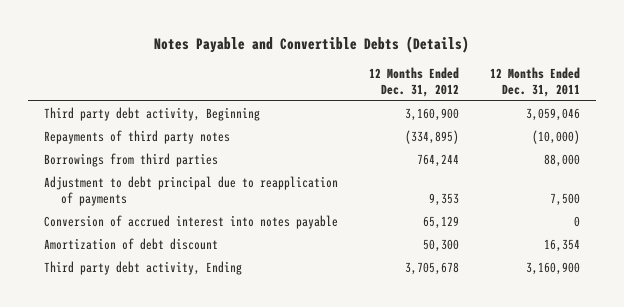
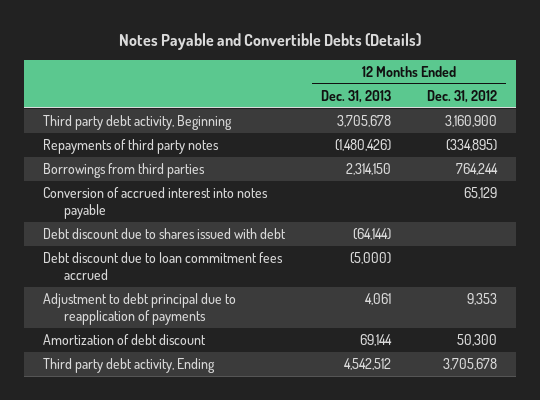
- | 12 Months Ended Dec. 31, 2012 | 12 Months Ended Dec. 31, 2011
+ | 12 Months Ended Dec. 31, 2013 | 12 Months Ended Dec. 31, 2012
+ Debt discount due to shares issued with debt | (64,144) |
+ Debt discount due to loan commitment fees accrued | (5,000) |
moved down: Adjustment to debt principal due to reapplication of payments | 4,061 | 9,353

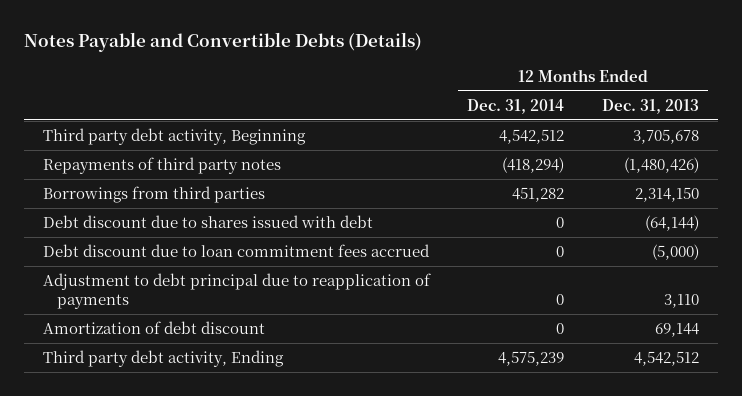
- | 12 Months Ended Dec. 31, 2013 | 12 Months Ended Dec. 31, 2012
+ | 12 Months Ended Dec. 31, 2014 | 12 Months Ended Dec. 31, 2013
- Conversion of accrued interest into notes payable | | 65,129
- Adjustment to debt principal due to reapplication of payments | 4,061 | 9,353
+ Adjustment to debt principal due to reapplication of payments | 0 | 3,110

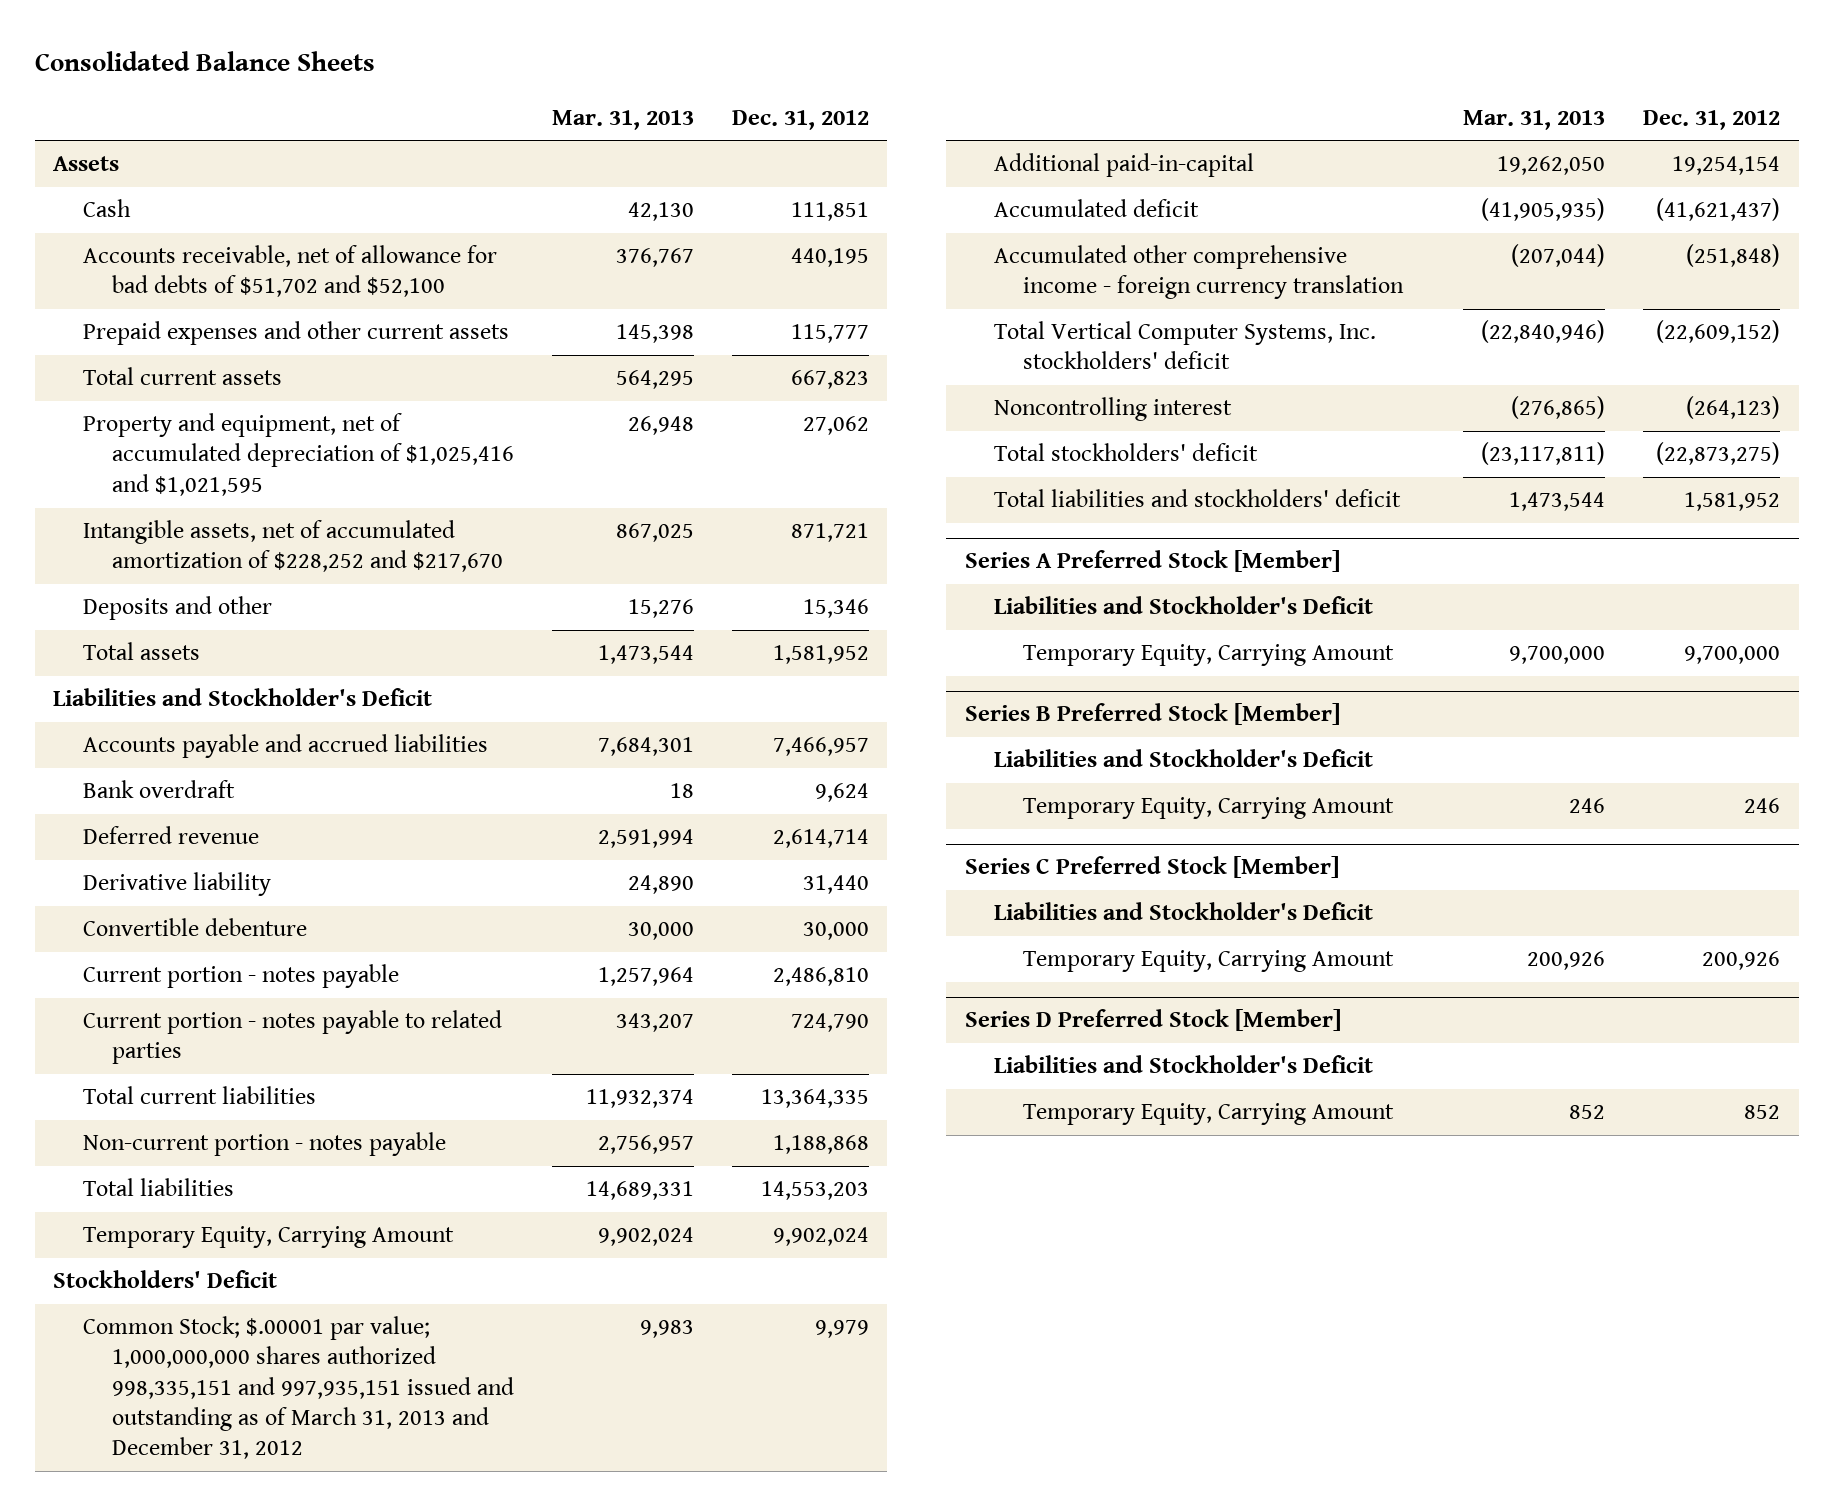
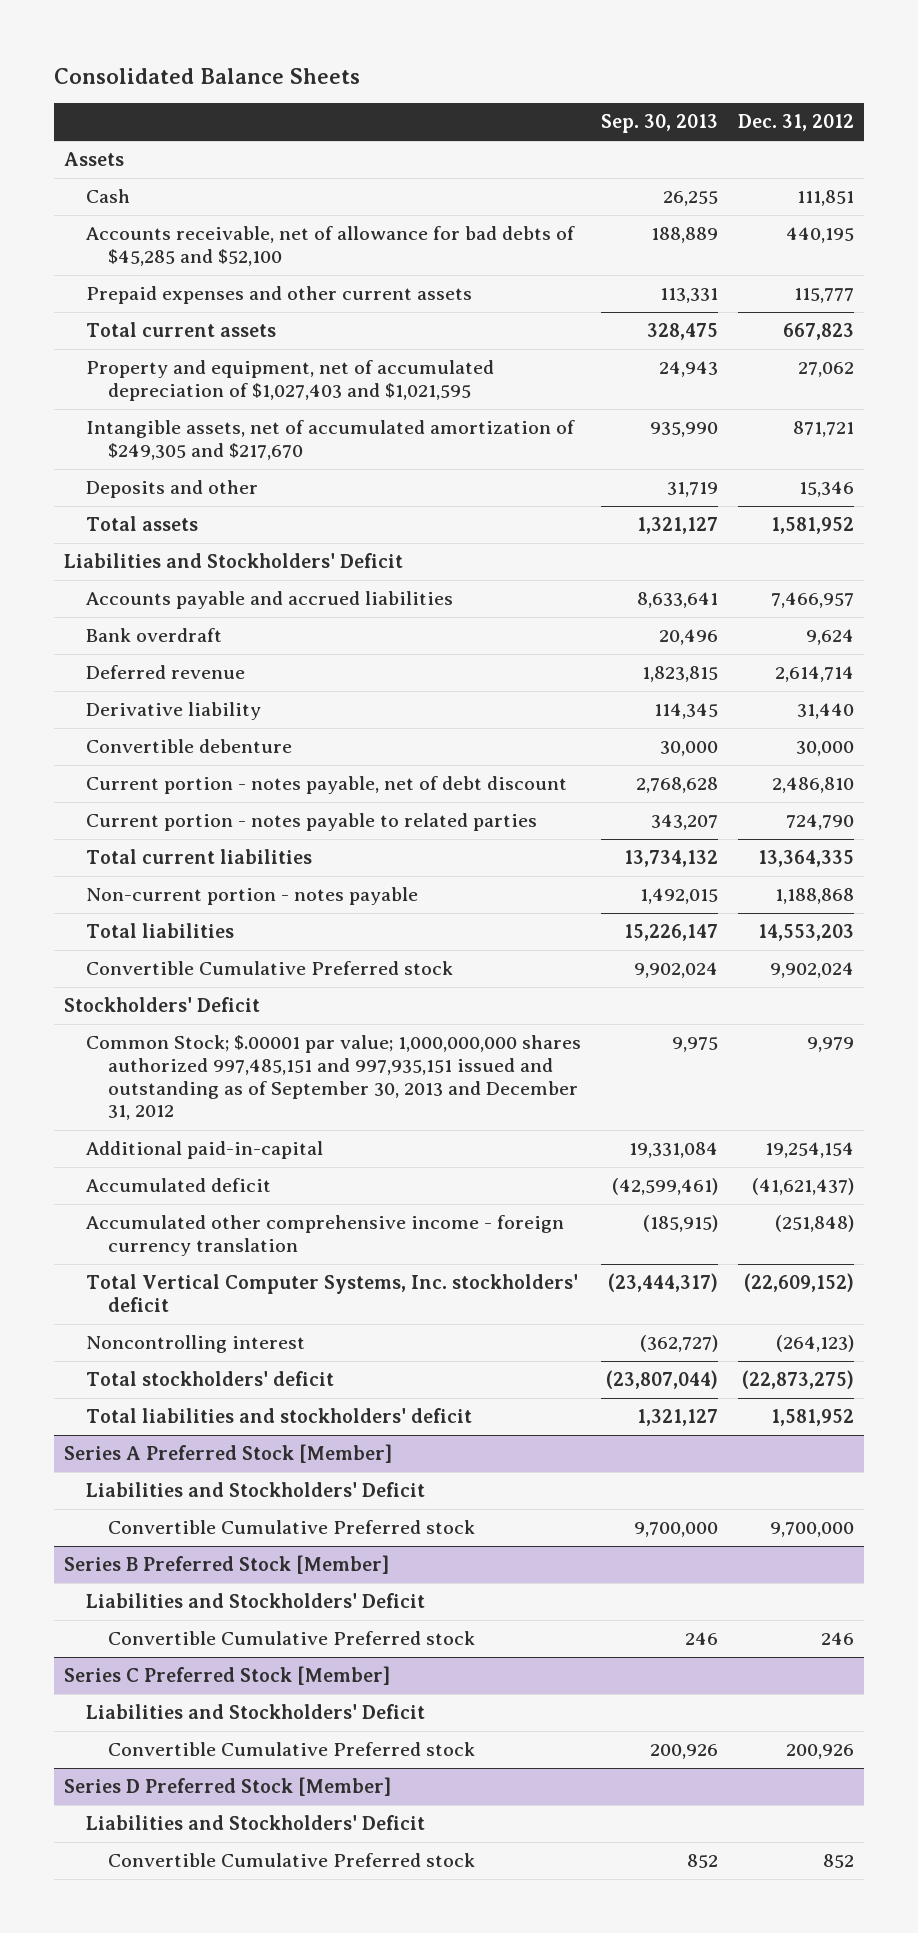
- | Mar. 31, 2013 | Dec. 31, 2012
+ | Sep. 30, 2013 | Dec. 31, 2012
- Accounts receivable, net of allowance for bad debts of $51,702 and $52,100 | 376,767 | 440,195
+ Accounts receivable, net of allowance for bad debts of $45,285 and $52,100 | 188,889 | 440,195
- Property and equipment, net of accumulated depreciation of $1,025,416 and $1,021,595 | 26,948 | 27,062
- Intangible assets, net of accumulated amortization of $228,252 and $217,670 | 867,025 | 871,721
+ Property and equipment, net of accumulated depreciation of $1,027,403 and $1,021,595 | 24,943 | 27,062
+ Intangible assets, net of accumulated amortization of $249,305 and $217,670 | 935,990 | 871,721
- Liabilities and Stockholder's Deficit
+ Liabilities and Stockholders' Deficit
- Current portion - notes payable | 1,257,964 | 2,486,810
+ Current portion - notes payable, net of debt discount | 2,768,628 | 2,486,810
- Temporary Equity, Carrying Amount | 9,902,024 | 9,902,024
+ Convertible Cumulative Preferred stock | 9,902,024 | 9,902,024
- Common Stock; $.00001 par value; 1,000,000,000 shares authorized 998,335,151 and 997,935,151 issued and outstanding as of March 31, 2013 and December 31, 2012 | 9,983 | 9,979
+ Common Stock; $.00001 par value; 1,000,000,000 shares authorized 997,485,151 and 997,935,151 issued and outstanding as of September 30, 2013 and December 31, 2012 | 9,975 | 9,979
@ Series A Preferred Stock [Member]
- Liabilities and Stockholder's Deficit
- Temporary Equity, Carrying Amount | 9,700,000 | 9,700,000
+ Liabilities and Stockholders' Deficit
+ Convertible Cumulative Preferred stock | 9,700,000 | 9,700,000
@ Series B Preferred Stock [Member]
- Liabilities and Stockholder's Deficit
- Temporary Equity, Carrying Amount | 246 | 246
+ Liabilities and Stockholders' Deficit
+ Convertible Cumulative Preferred stock | 246 | 246
@ Series C Preferred Stock [Member]
- Liabilities and Stockholder's Deficit
- Temporary Equity, Carrying Amount | 200,926 | 200,926
+ Liabilities and Stockholders' Deficit
+ Convertible Cumulative Preferred stock | 200,926 | 200,926
@ Series D Preferred Stock [Member]
- Liabilities and Stockholder's Deficit
- Temporary Equity, Carrying Amount | 852 | 852
+ Liabilities and Stockholders' Deficit
+ Convertible Cumulative Preferred stock | 852 | 852

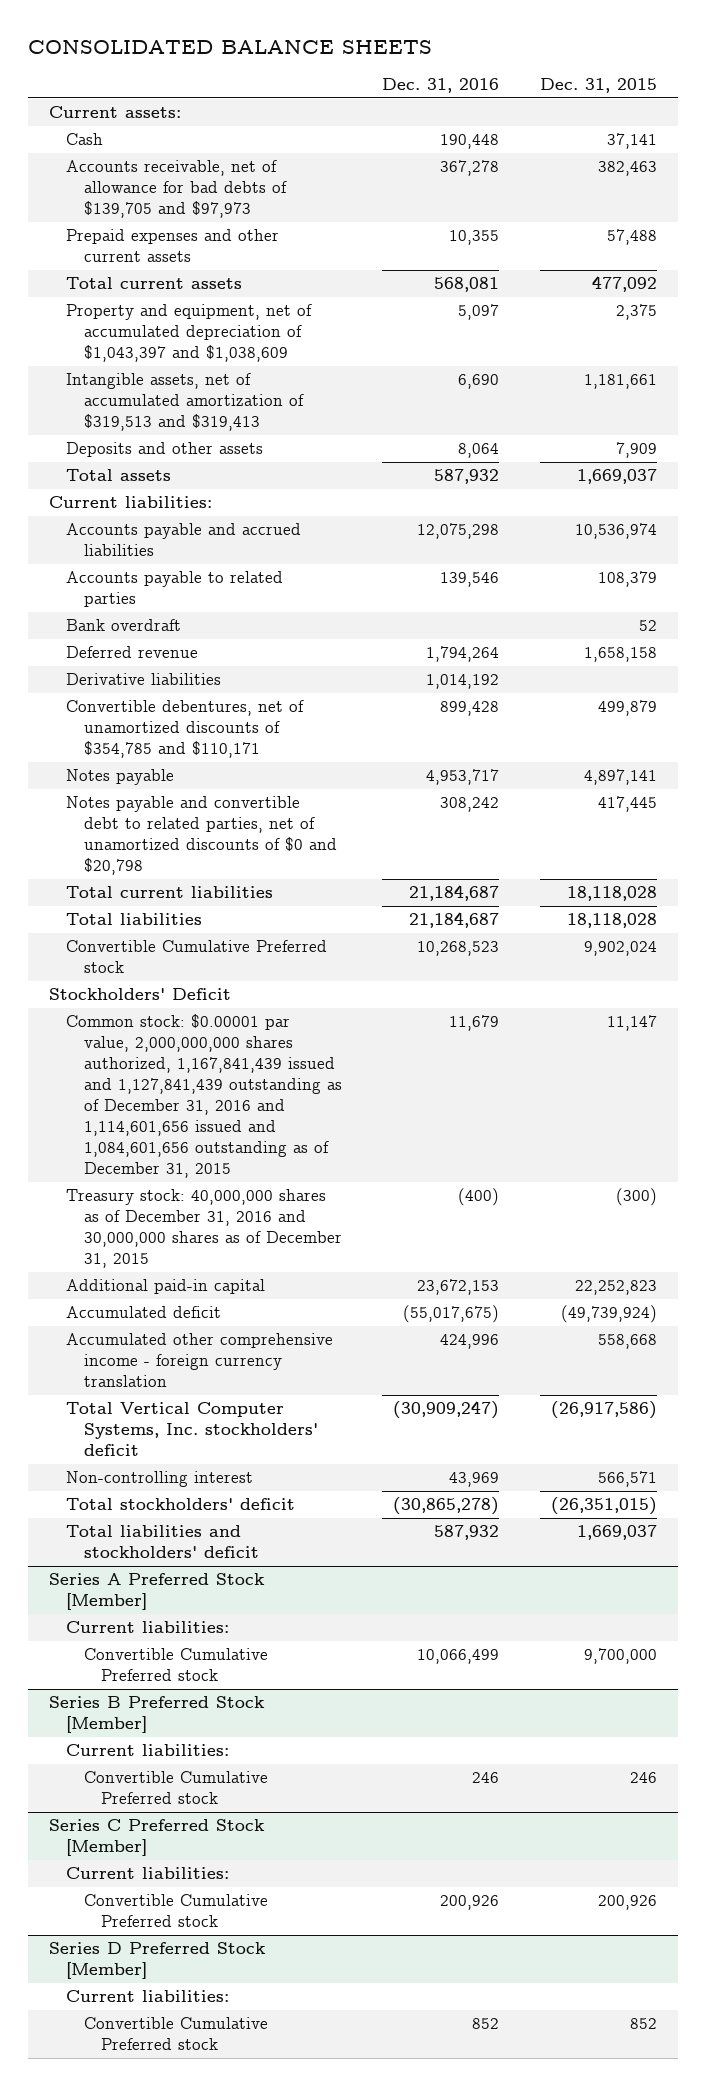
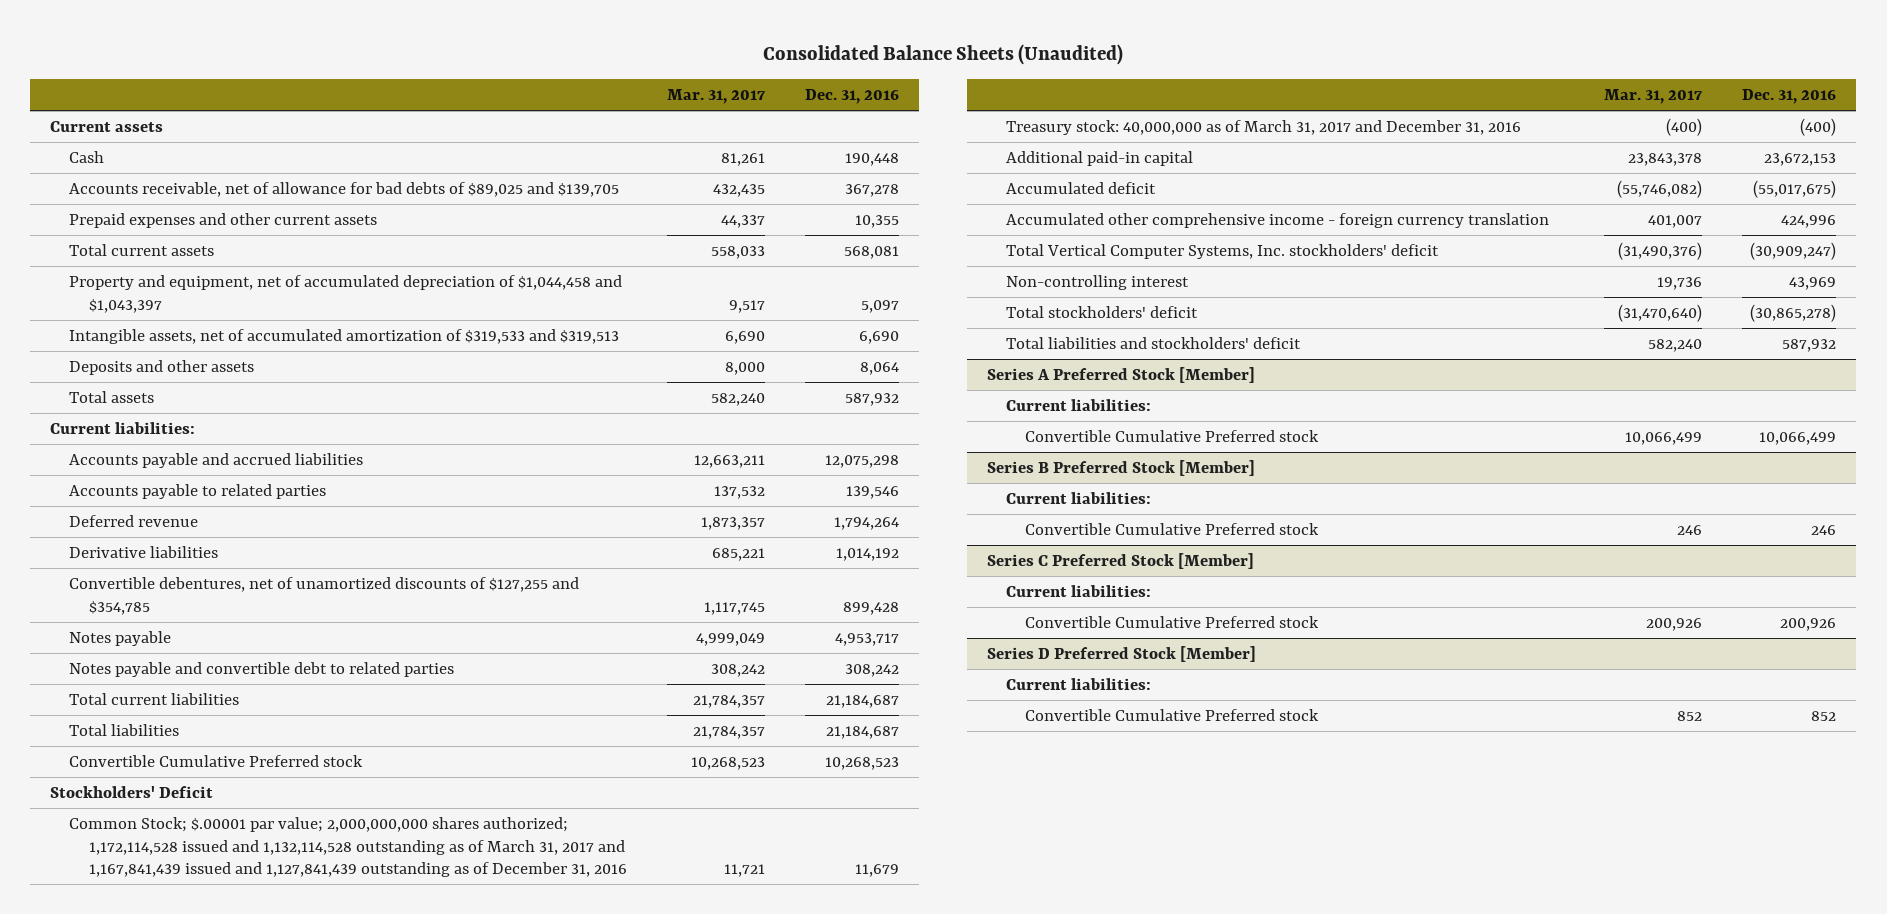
- CONSOLIDATED BALANCE SHEETS
+ Consolidated Balance Sheets (Unaudited)
- | Dec. 31, 2016 | Dec. 31, 2015
+ | Mar. 31, 2017 | Dec. 31, 2016
- Current assets:
+ Current assets
- Accounts receivable, net of allowance for bad debts of $139,705 and $97,973 | 367,278 | 382,463
+ Accounts receivable, net of allowance for bad debts of $89,025 and $139,705 | 432,435 | 367,278
- Property and equipment, net of accumulated depreciation of $1,043,397 and $1,038,609 | 5,097 | 2,375
- Intangible assets, net of accumulated amortization of $319,513 and $319,413 | 6,690 | 1,181,661
+ Property and equipment, net of accumulated depreciation of $1,044,458 and $1,043,397 | 9,517 | 5,097
+ Intangible assets, net of accumulated amortization of $319,533 and $319,513 | 6,690 | 6,690
- Bank overdraft | | 52
- Convertible debentures, net of unamortized discounts of $354,785 and $110,171 | 899,428 | 499,879
+ Convertible debentures, net of unamortized discounts of $127,255 and $354,785 | 1,117,745 | 899,428
- Notes payable and convertible debt to related parties, net of unamortized discounts of $0 and $20,798 | 308,242 | 417,445
+ Notes payable and convertible debt to related parties | 308,242 | 308,242
- Common stock: $0.00001 par value, 2,000,000,000 shares authorized, 1,167,841,439 issued and 1,127,841,439 outstanding as of December 31, 2016 and 1,114,601,656 issued and 1,084,601,656 outstanding as of December 31, 2015 | 11,679 | 11,147
- Treasury stock: 40,000,000 shares as of December 31, 2016 and 30,000,000 shares as of December 31, 2015 | (400) | (300)
+ Common Stock; $.00001 par value; 2,000,000,000 shares authorized; 1,172,114,528 issued and 1,132,114,528 outstanding as of March 31, 2017 and 1,167,841,439 issued and 1,127,841,439 outstanding as of December 31, 2016 | 11,721 | 11,679
+ Treasury stock: 40,000,000 as of March 31, 2017 and December 31, 2016 | (400) | (400)

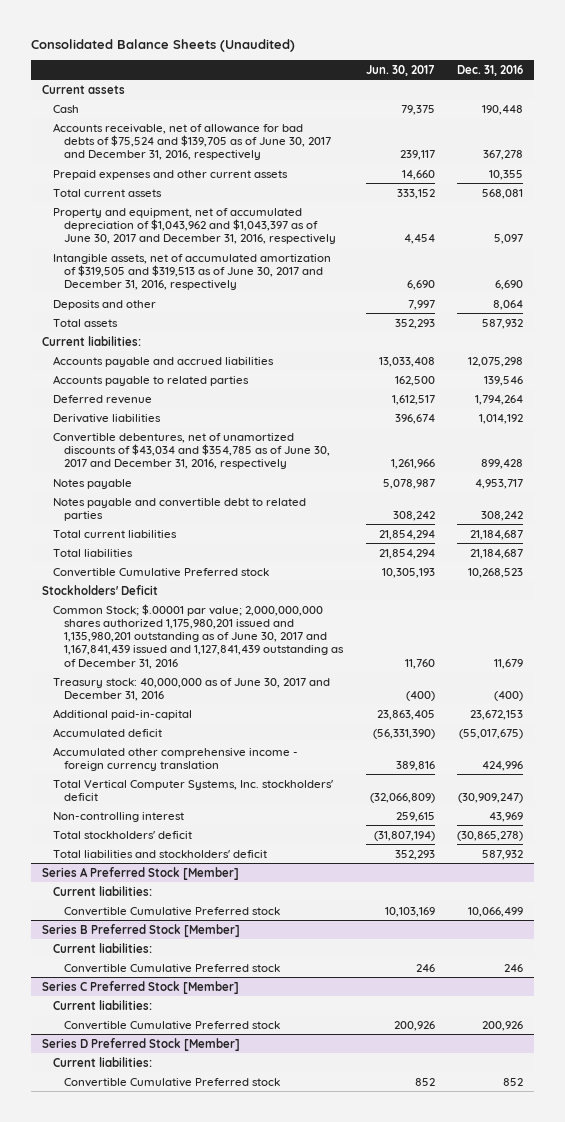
- | Mar. 31, 2017 | Dec. 31, 2016
+ | Jun. 30, 2017 | Dec. 31, 2016
- Accounts receivable, net of allowance for bad debts of $89,025 and $139,705 | 432,435 | 367,278
+ Accounts receivable, net of allowance for bad debts of $75,524 and $139,705 as of June 30, 2017 and December 31, 2016, respectively | 239,117 | 367,278
- Property and equipment, net of accumulated depreciation of $1,044,458 and $1,043,397 | 9,517 | 5,097
- Intangible assets, net of accumulated amortization of $319,533 and $319,513 | 6,690 | 6,690
- Deposits and other assets | 8,000 | 8,064
+ Property and equipment, net of accumulated depreciation of $1,043,962 and $1,043,397 as of June 30, 2017 and December 31, 2016, respectively | 4,454 | 5,097
+ Intangible assets, net of accumulated amortization of $319,505 and $319,513 as of June 30, 2017 and December 31, 2016, respectively | 6,690 | 6,690
+ Deposits and other | 7,997 | 8,064
- Convertible debentures, net of unamortized discounts of $127,255 and $354,785 | 1,117,745 | 899,428
+ Convertible debentures, net of unamortized discounts of $43,034 and $354,785 as of June 30, 2017 and December 31, 2016, respectively | 1,261,966 | 899,428
- Common Stock; $.00001 par value; 2,000,000,000 shares authorized; 1,172,114,528 issued and 1,132,114,528 outstanding as of March 31, 2017 and 1,167,841,439 issued and 1,127,841,439 outstanding as of December 31, 2016 | 11,721 | 11,679
- Treasury stock: 40,000,000 as of March 31, 2017 and December 31, 2016 | (400) | (400)
- Additional paid-in capital | 23,843,378 | 23,672,153
+ Common Stock; $.00001 par value; 2,000,000,000 shares authorized 1,175,980,201 issued and 1,135,980,201 outstanding as of June 30, 2017 and 1,167,841,439 issued and 1,127,841,439 outstanding as of December 31, 2016 | 11,760 | 11,679
+ Treasury stock: 40,000,000 as of June 30, 2017 and December 31, 2016 | (400) | (400)
+ Additional paid-in-capital | 23,863,405 | 23,672,153

